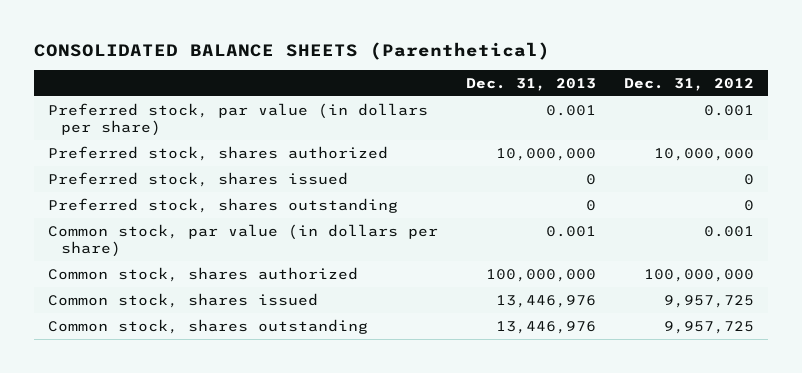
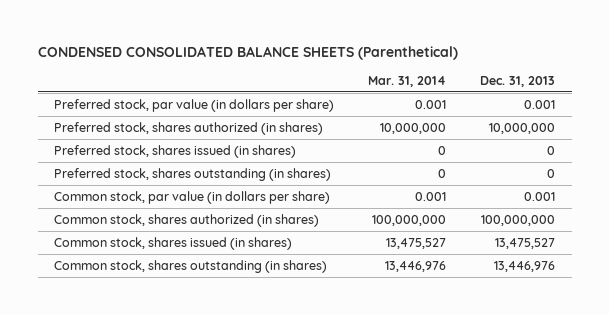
- CONSOLIDATED BALANCE SHEETS (Parenthetical)
+ CONDENSED CONSOLIDATED BALANCE SHEETS (Parenthetical)
- | Dec. 31, 2013 | Dec. 31, 2012
+ | Mar. 31, 2014 | Dec. 31, 2013
- Preferred stock, shares authorized | 10,000,000 | 10,000,000
- Preferred stock, shares issued | 0 | 0
- Preferred stock, shares outstanding | 0 | 0
+ Preferred stock, shares authorized (in shares) | 10,000,000 | 10,000,000
+ Preferred stock, shares issued (in shares) | 0 | 0
+ Preferred stock, shares outstanding (in shares) | 0 | 0
- Common stock, shares authorized | 100,000,000 | 100,000,000
- Common stock, shares issued | 13,446,976 | 9,957,725
- Common stock, shares outstanding | 13,446,976 | 9,957,725
+ Common stock, shares authorized (in shares) | 100,000,000 | 100,000,000
+ Common stock, shares issued (in shares) | 13,475,527 | 13,475,527
+ Common stock, shares outstanding (in shares) | 13,446,976 | 13,446,976

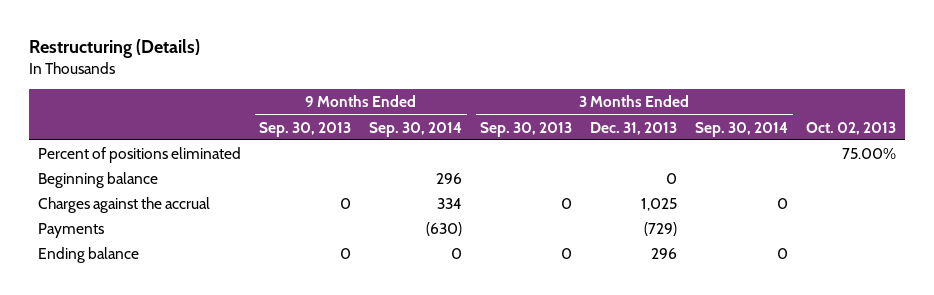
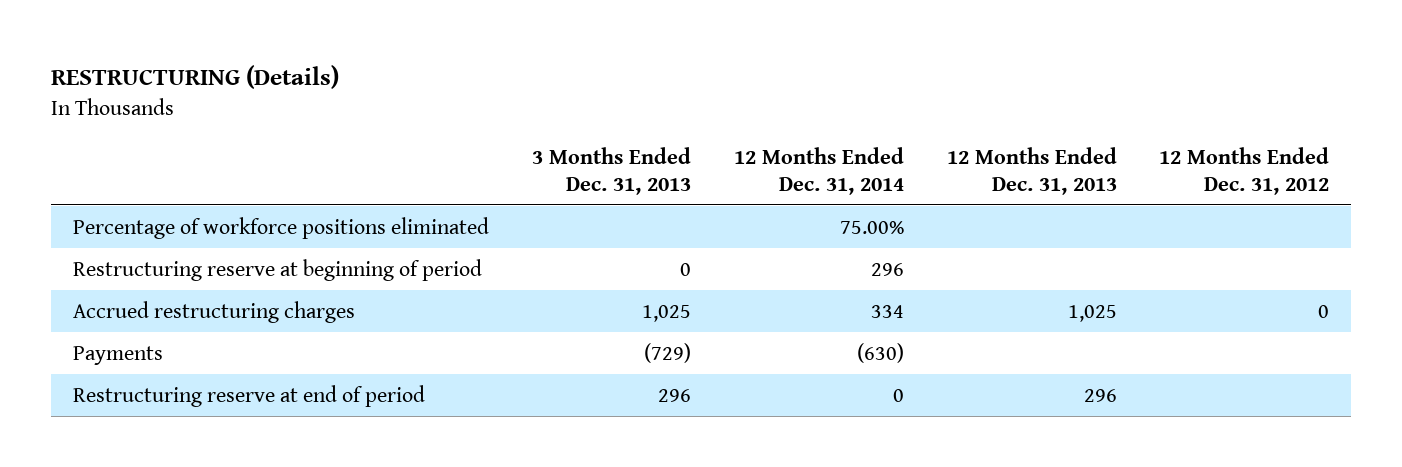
- Restructuring (Details)
+ RESTRUCTURING (Details)
- | 9 Months Ended Sep. 30, 2013 | 9 Months Ended Sep. 30, 2014 | 3 Months Ended Sep. 30, 2013 | 3 Months Ended Dec. 31, 2013 | 3 Months Ended Sep. 30, 2014 | Oct. 02, 2013
+ | 3 Months Ended Dec. 31, 2013 | 12 Months Ended Dec. 31, 2014 | 12 Months Ended Dec. 31, 2013 | 12 Months Ended Dec. 31, 2012
- Percent of positions eliminated | | | | | | 75.00%
- Beginning balance | | 296 | | 0 | |
- Charges against the accrual | 0 | 334 | 0 | 1,025 | 0 |
+ Percentage of workforce positions eliminated | | 75.00% | |
+ Restructuring reserve at beginning of period | 0 | 296 | |
+ Accrued restructuring charges | 1,025 | 334 | 1,025 | 0
- Ending balance | 0 | 0 | 0 | 296 | 0 |
+ Restructuring reserve at end of period | 296 | 0 | 296 |

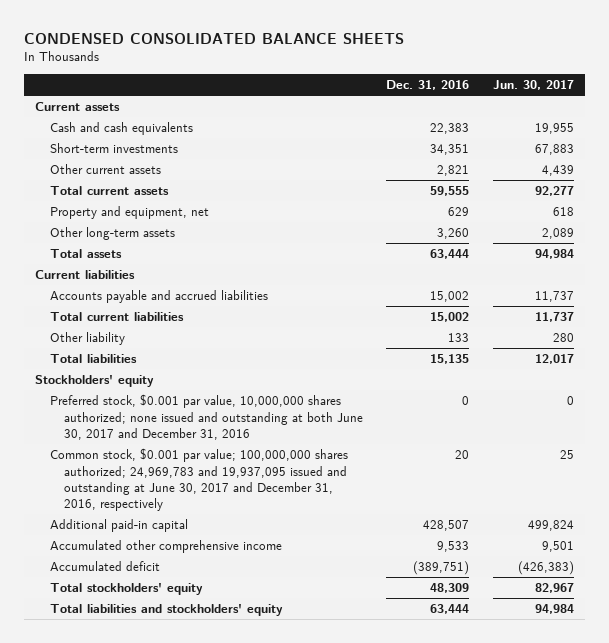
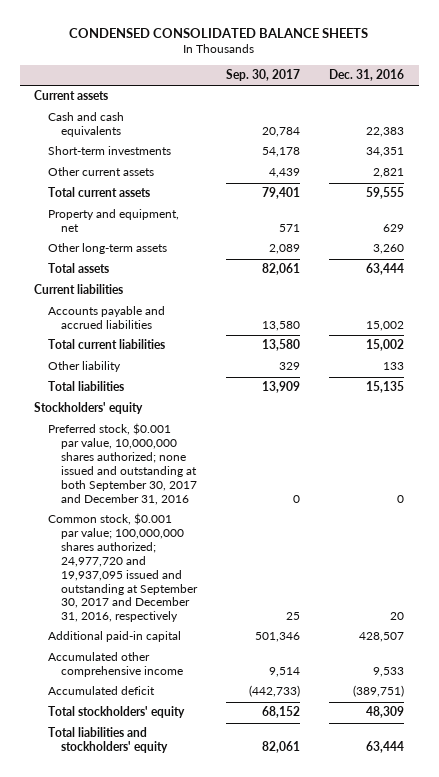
- | Dec. 31, 2016 | Jun. 30, 2017
+ | Sep. 30, 2017 | Dec. 31, 2016
- Preferred stock, $0.001 par value, 10,000,000 shares authorized; none issued and outstanding at both June 30, 2017 and December 31, 2016 | 0 | 0
- Common stock, $0.001 par value; 100,000,000 shares authorized; 24,969,783 and 19,937,095 issued and outstanding at June 30, 2017 and December 31, 2016, respectively | 20 | 25
+ Preferred stock, $0.001 par value, 10,000,000 shares authorized; none issued and outstanding at both September 30, 2017 and December 31, 2016 | 0 | 0
+ Common stock, $0.001 par value; 100,000,000 shares authorized; 24,977,720 and 19,937,095 issued and outstanding at September 30, 2017 and December 31, 2016, respectively | 25 | 20

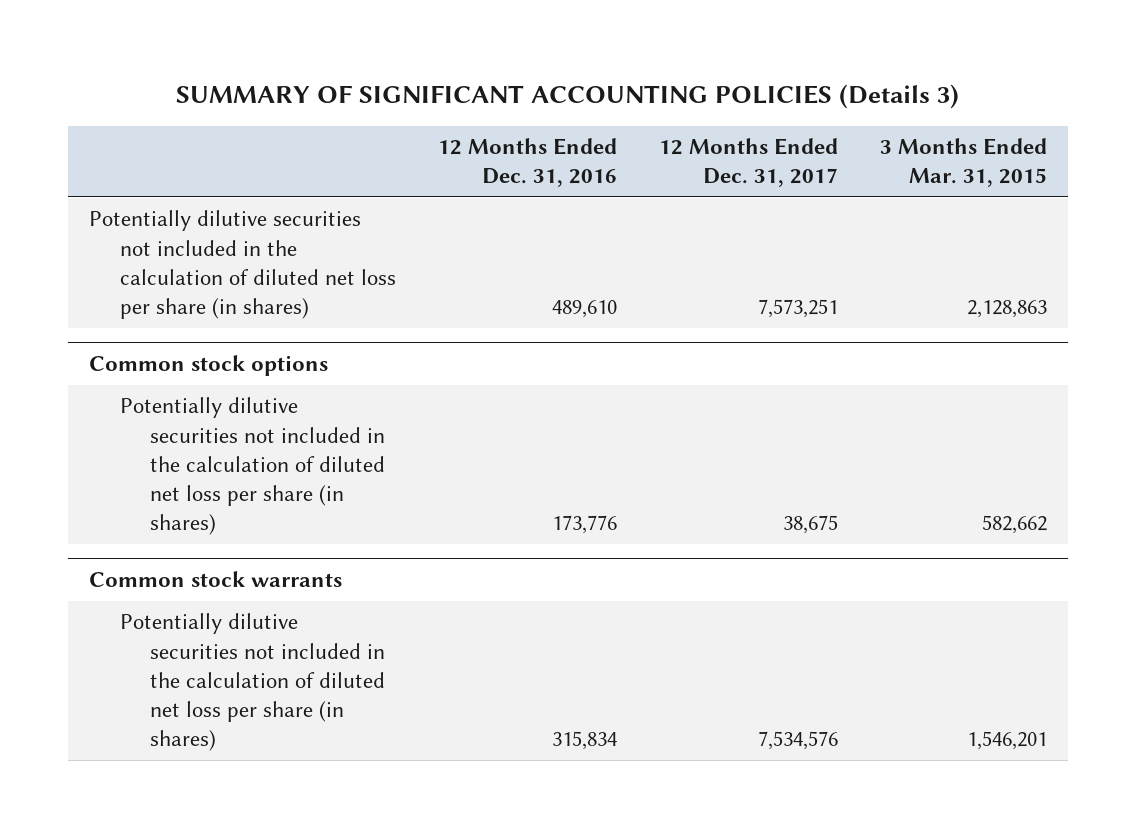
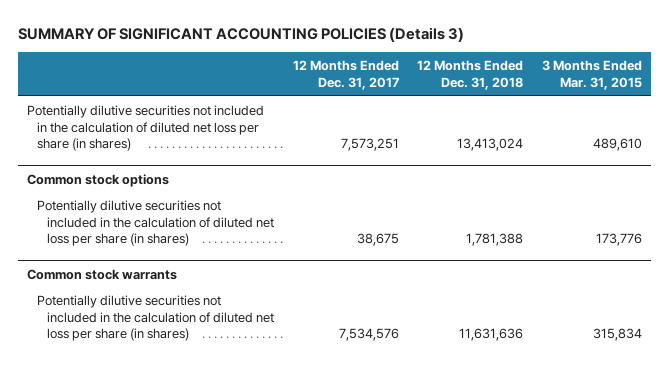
- | 12 Months Ended Dec. 31, 2016 | 12 Months Ended Dec. 31, 2017 | 3 Months Ended Mar. 31, 2015
+ | 12 Months Ended Dec. 31, 2017 | 12 Months Ended Dec. 31, 2018 | 3 Months Ended Mar. 31, 2015
- Potentially dilutive securities not included in the calculation of diluted net loss per share (in shares) | 489,610 | 7,573,251 | 2,128,863
+ Potentially dilutive securities not included in the calculation of diluted net loss per share (in shares) | 7,573,251 | 13,413,024 | 489,610
@ Common stock options
- Potentially dilutive securities not included in the calculation of diluted net loss per share (in shares) | 173,776 | 38,675 | 582,662
+ Potentially dilutive securities not included in the calculation of diluted net loss per share (in shares) | 38,675 | 1,781,388 | 173,776
@ Common stock warrants
- Potentially dilutive securities not included in the calculation of diluted net loss per share (in shares) | 315,834 | 7,534,576 | 1,546,201
+ Potentially dilutive securities not included in the calculation of diluted net loss per share (in shares) | 7,534,576 | 11,631,636 | 315,834

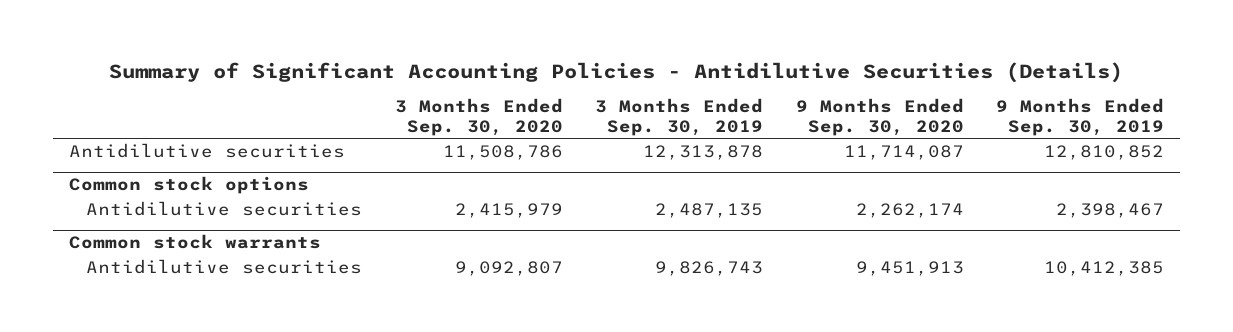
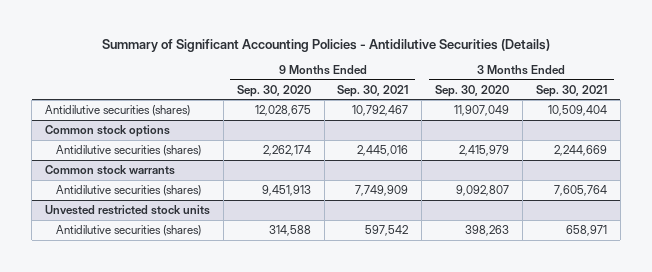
- | 3 Months Ended Sep. 30, 2020 | 3 Months Ended Sep. 30, 2019 | 9 Months Ended Sep. 30, 2020 | 9 Months Ended Sep. 30, 2019
+ | 9 Months Ended Sep. 30, 2020 | 9 Months Ended Sep. 30, 2021 | 3 Months Ended Sep. 30, 2020 | 3 Months Ended Sep. 30, 2021
- Antidilutive securities | 11,508,786 | 12,313,878 | 11,714,087 | 12,810,852
+ Antidilutive securities (shares) | 12,028,675 | 10,792,467 | 11,907,049 | 10,509,404
@ Common stock options
- Antidilutive securities | 2,415,979 | 2,487,135 | 2,262,174 | 2,398,467
+ Antidilutive securities (shares) | 2,262,174 | 2,445,016 | 2,415,979 | 2,244,669
@ Common stock warrants
- Antidilutive securities | 9,092,807 | 9,826,743 | 9,451,913 | 10,412,385
+ Antidilutive securities (shares) | 9,451,913 | 7,749,909 | 9,092,807 | 7,605,764
+ Unvested restricted stock units
+ Antidilutive securities (shares) | 314,588 | 597,542 | 398,263 | 658,971

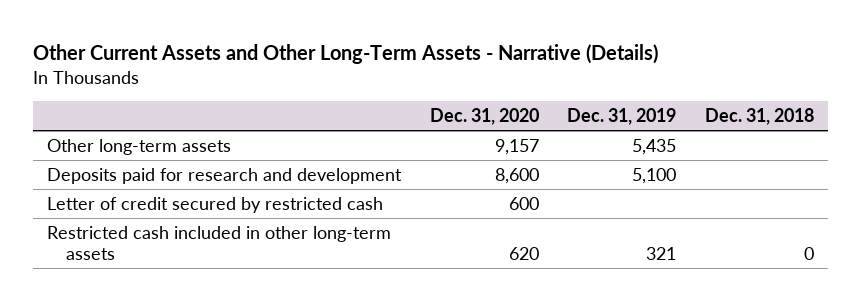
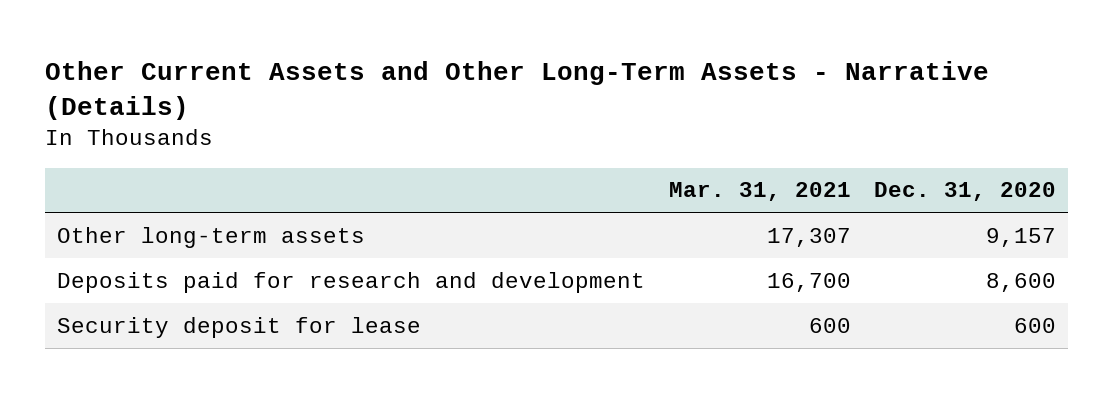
- | Dec. 31, 2020 | Dec. 31, 2019 | Dec. 31, 2018
+ | Mar. 31, 2021 | Dec. 31, 2020
- Letter of credit secured by restricted cash | 600 | |
- Restricted cash included in other long-term assets | 620 | 321 | 0
+ Security deposit for lease | 600 | 600

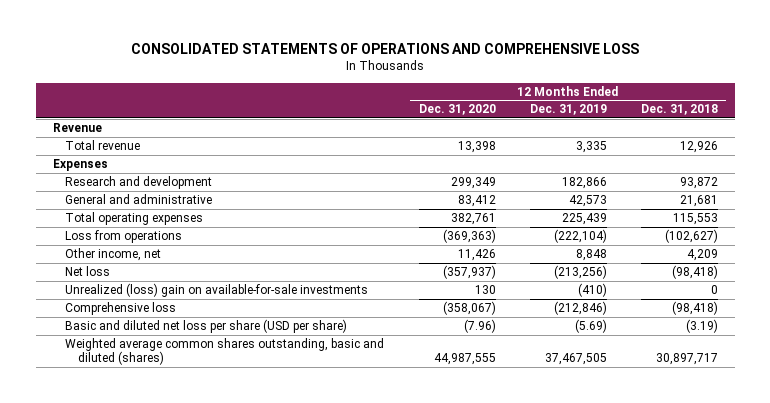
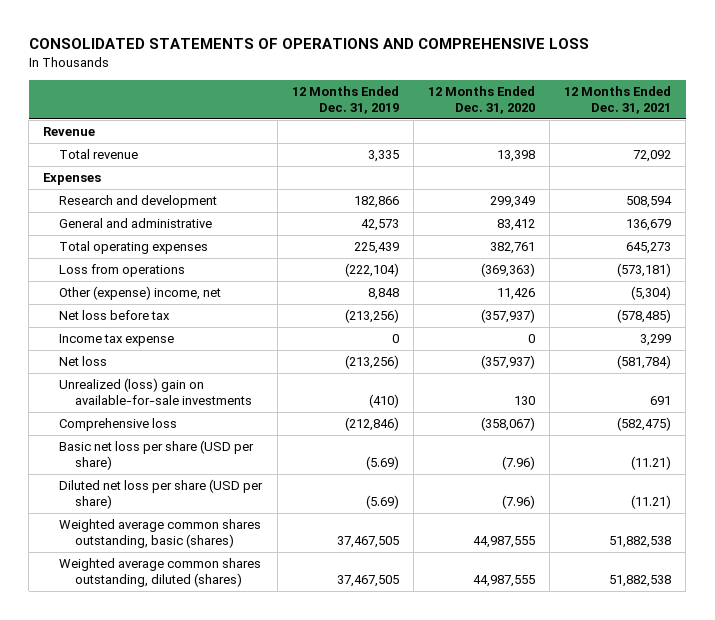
- | 12 Months Ended Dec. 31, 2020 | 12 Months Ended Dec. 31, 2019 | 12 Months Ended Dec. 31, 2018
+ | 12 Months Ended Dec. 31, 2019 | 12 Months Ended Dec. 31, 2020 | 12 Months Ended Dec. 31, 2021
- Other income, net | 11,426 | 8,848 | 4,209
+ Other (expense) income, net | 8,848 | 11,426 | (5,304)
+ Net loss before tax | (213,256) | (357,937) | (578,485)
+ Income tax expense | 0 | 0 | 3,299
- Basic and diluted net loss per share (USD per share) | (7.96) | (5.69) | (3.19)
- Weighted average common shares outstanding, basic and diluted (shares) | 44,987,555 | 37,467,505 | 30,897,717
+ Basic net loss per share (USD per share) | (5.69) | (7.96) | (11.21)
+ Diluted net loss per share (USD per share) | (5.69) | (7.96) | (11.21)
+ Weighted average common shares outstanding, basic (shares) | 37,467,505 | 44,987,555 | 51,882,538
+ Weighted average common shares outstanding, diluted (shares) | 37,467,505 | 44,987,555 | 51,882,538

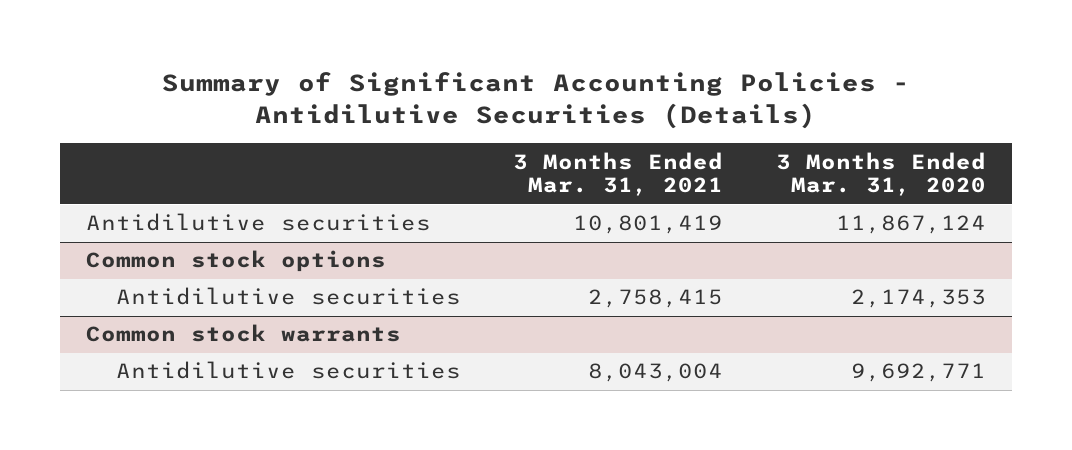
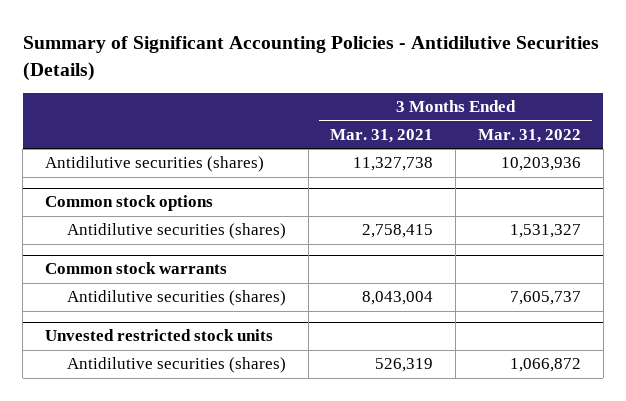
- | 3 Months Ended Mar. 31, 2021 | 3 Months Ended Mar. 31, 2020
+ | 3 Months Ended Mar. 31, 2021 | 3 Months Ended Mar. 31, 2022
- Antidilutive securities | 10,801,419 | 11,867,124
+ Antidilutive securities (shares) | 11,327,738 | 10,203,936
@ Common stock options
- Antidilutive securities | 2,758,415 | 2,174,353
+ Antidilutive securities (shares) | 2,758,415 | 1,531,327
@ Common stock warrants
- Antidilutive securities | 8,043,004 | 9,692,771
+ Antidilutive securities (shares) | 8,043,004 | 7,605,737
+ Unvested restricted stock units
+ Antidilutive securities (shares) | 526,319 | 1,066,872

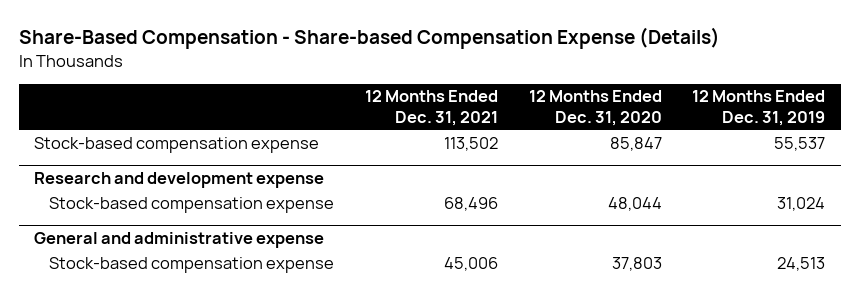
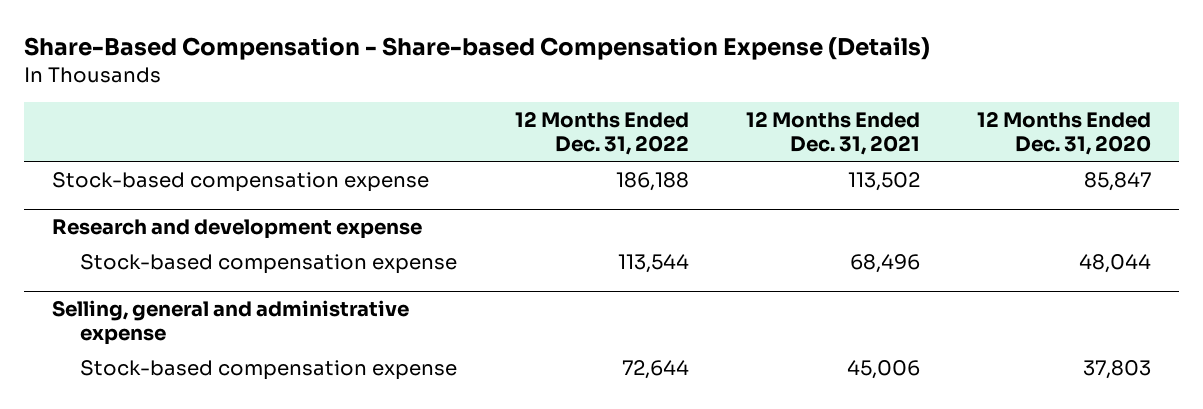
- | 12 Months Ended Dec. 31, 2021 | 12 Months Ended Dec. 31, 2020 | 12 Months Ended Dec. 31, 2019
+ | 12 Months Ended Dec. 31, 2022 | 12 Months Ended Dec. 31, 2021 | 12 Months Ended Dec. 31, 2020
- General and administrative expense
+ Selling, general and administrative expense

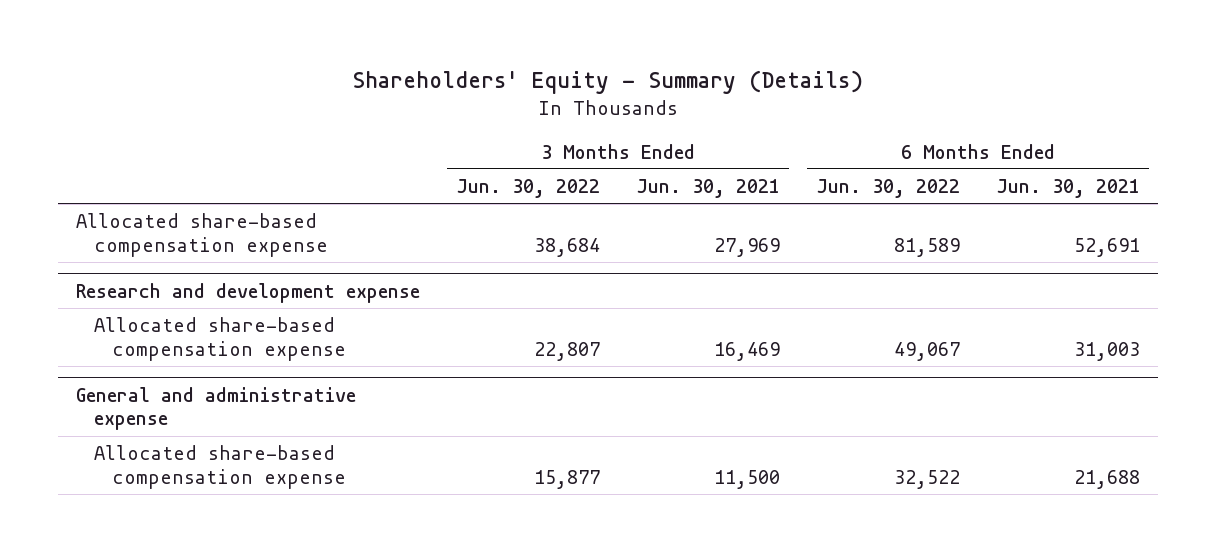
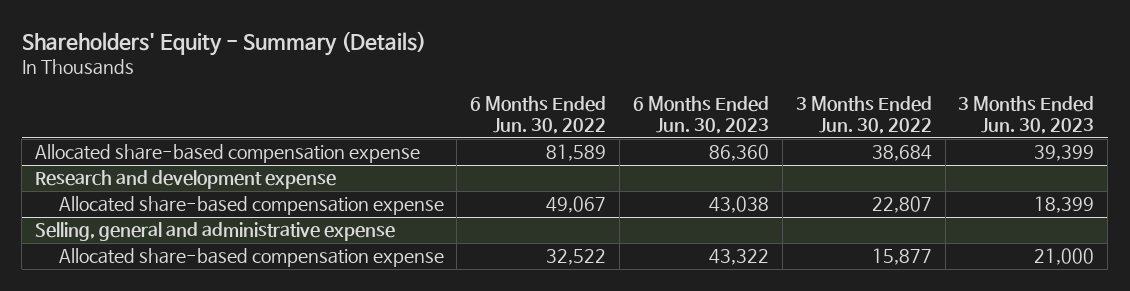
- | 3 Months Ended Jun. 30, 2022 | 3 Months Ended Jun. 30, 2021 | 6 Months Ended Jun. 30, 2022 | 6 Months Ended Jun. 30, 2021
+ | 6 Months Ended Jun. 30, 2022 | 6 Months Ended Jun. 30, 2023 | 3 Months Ended Jun. 30, 2022 | 3 Months Ended Jun. 30, 2023
- General and administrative expense
+ Selling, general and administrative expense

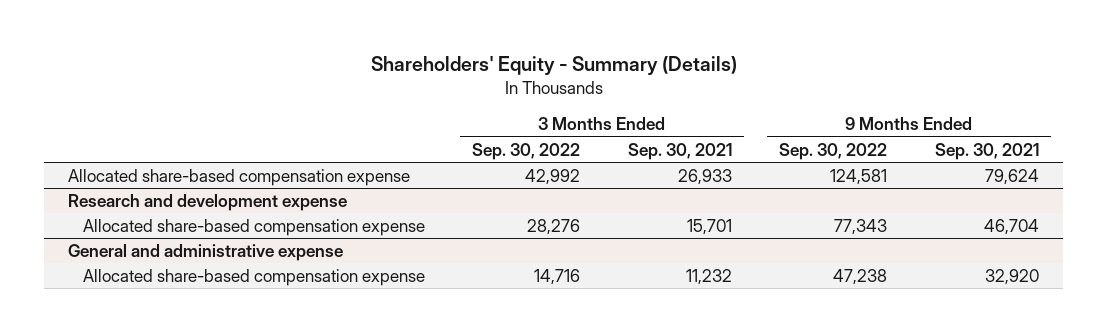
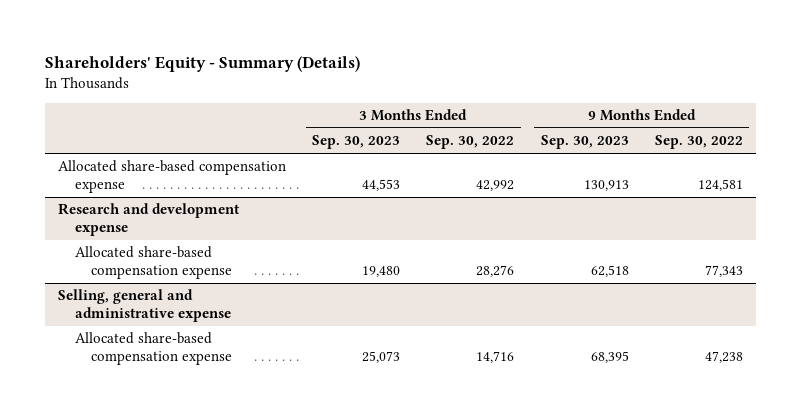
- | 3 Months Ended Sep. 30, 2022 | 3 Months Ended Sep. 30, 2021 | 9 Months Ended Sep. 30, 2022 | 9 Months Ended Sep. 30, 2021
+ | 3 Months Ended Sep. 30, 2023 | 3 Months Ended Sep. 30, 2022 | 9 Months Ended Sep. 30, 2023 | 9 Months Ended Sep. 30, 2022
- General and administrative expense
+ Selling, general and administrative expense

